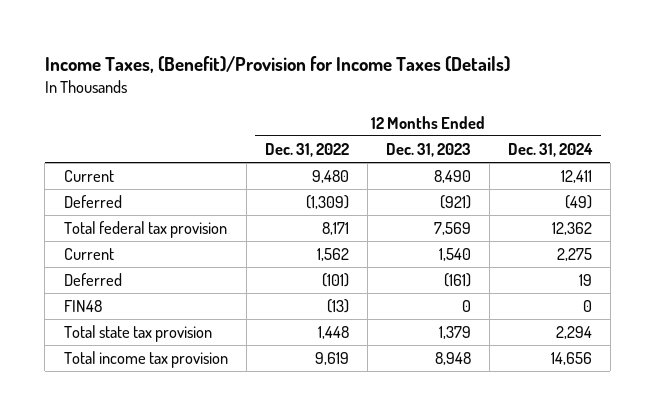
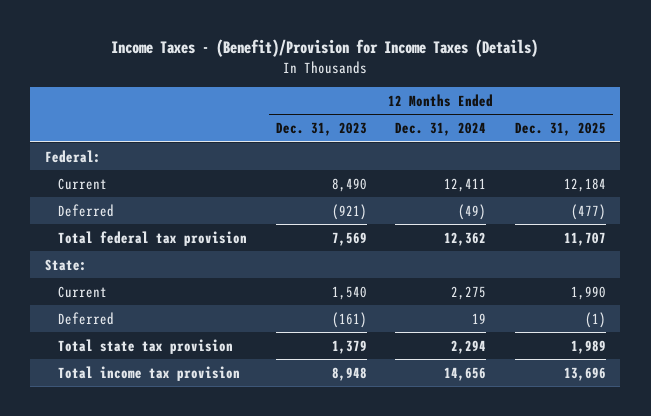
- Income Taxes, (Benefit)/Provision for Income Taxes (Details)
+ Income Taxes - (Benefit)/Provision for Income Taxes (Details)
- | 12 Months Ended Dec. 31, 2022 | 12 Months Ended Dec. 31, 2023 | 12 Months Ended Dec. 31, 2024
+ | 12 Months Ended Dec. 31, 2023 | 12 Months Ended Dec. 31, 2024 | 12 Months Ended Dec. 31, 2025
+ Federal:
+ State:
- FIN48 | (13) | 0 | 0

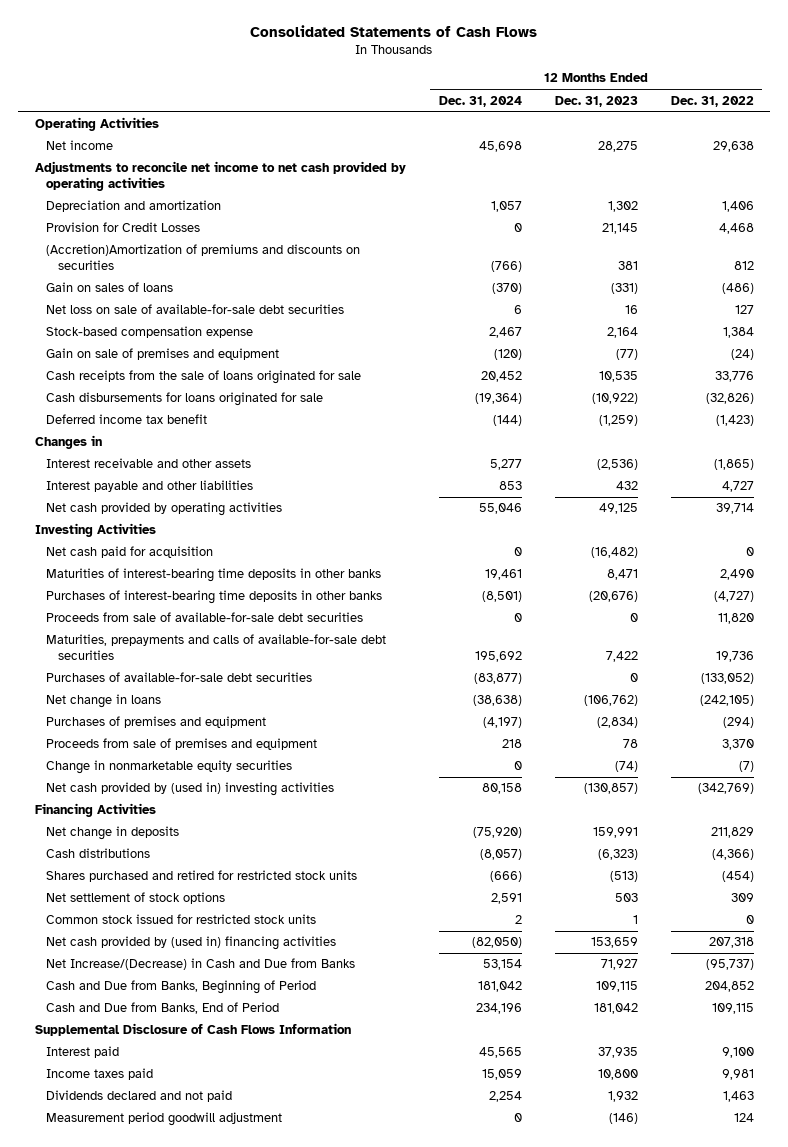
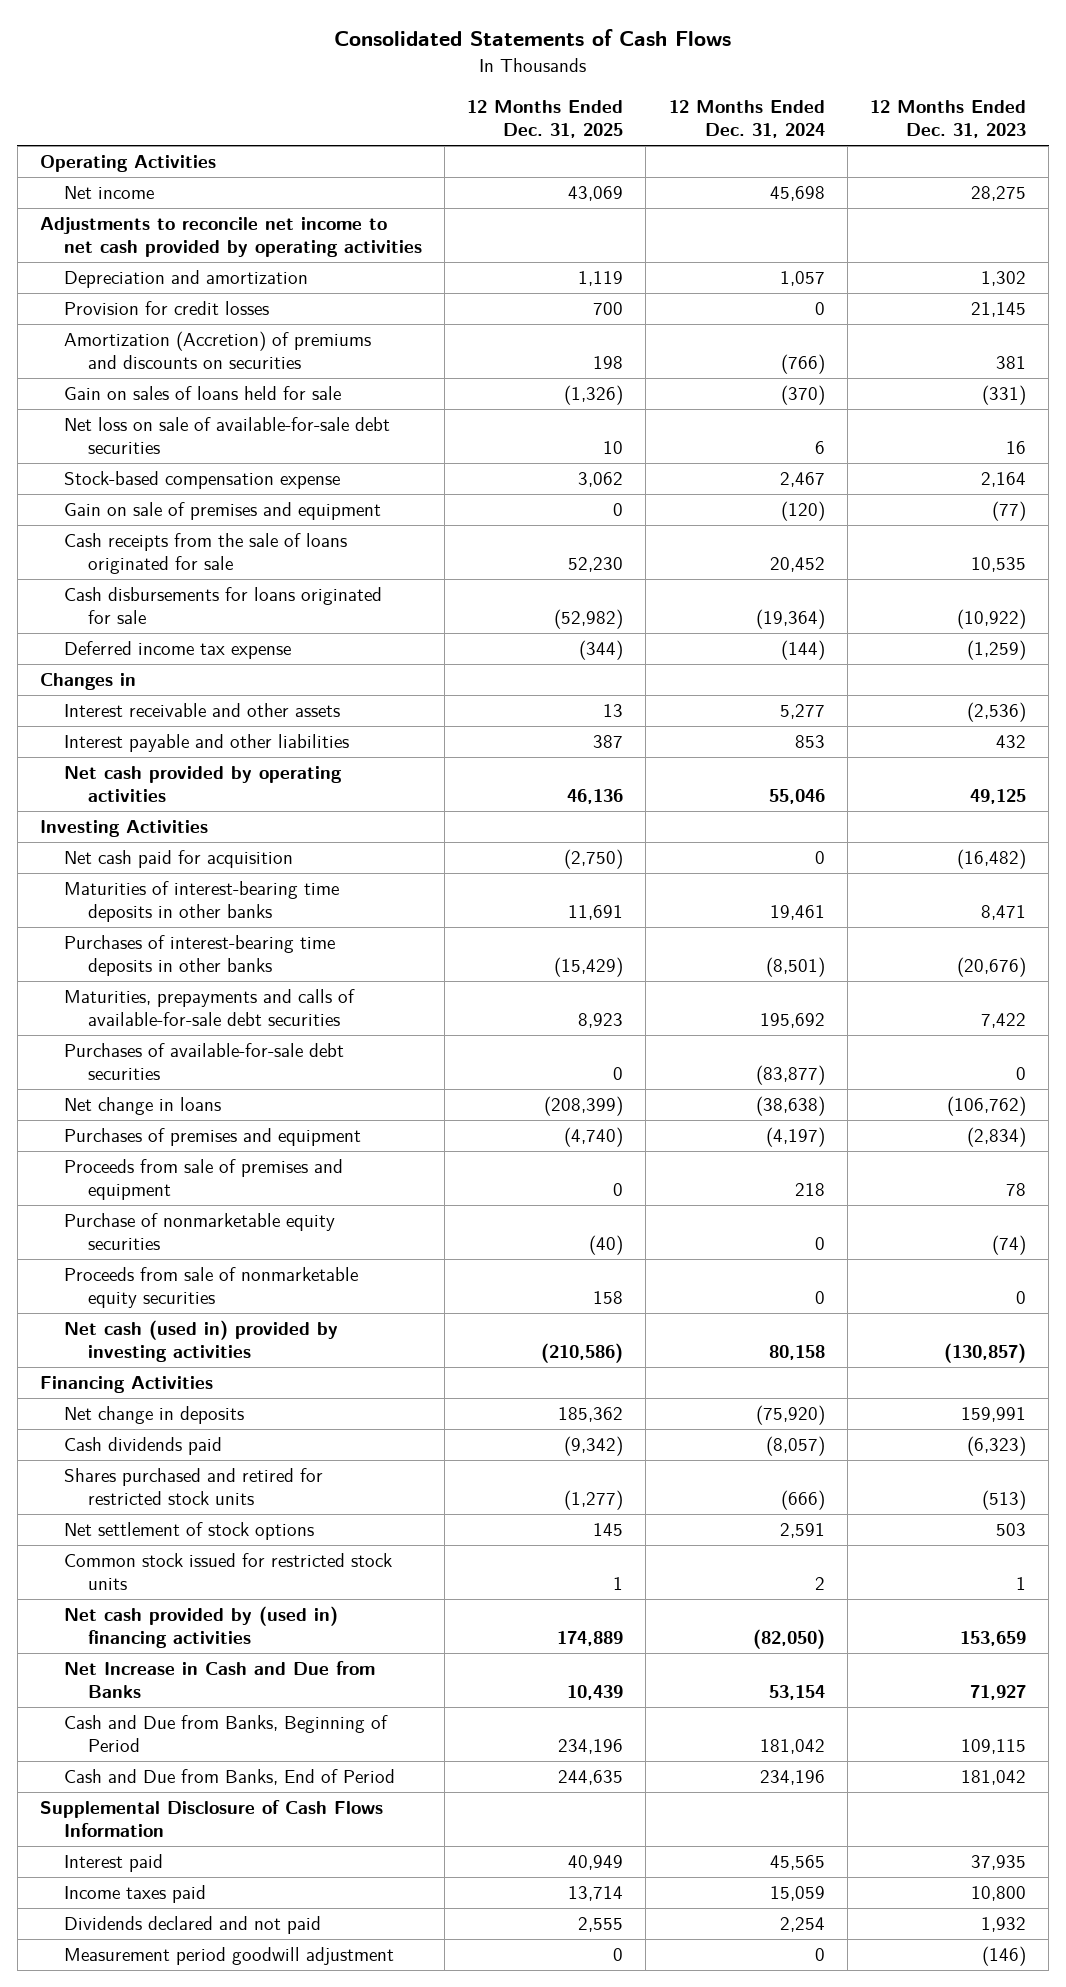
- | 12 Months Ended Dec. 31, 2024 | 12 Months Ended Dec. 31, 2023 | 12 Months Ended Dec. 31, 2022
+ | 12 Months Ended Dec. 31, 2025 | 12 Months Ended Dec. 31, 2024 | 12 Months Ended Dec. 31, 2023
- Provision for Credit Losses | 0 | 21,145 | 4,468
- (Accretion)Amortization of premiums and discounts on securities | (766) | 381 | 812
- Gain on sales of loans | (370) | (331) | (486)
+ Provision for credit losses | 700 | 0 | 21,145
+ Amortization (Accretion) of premiums and discounts on securities | 198 | (766) | 381
+ Gain on sales of loans held for sale | (1,326) | (370) | (331)
- Deferred income tax benefit | (144) | (1,259) | (1,423)
+ Deferred income tax expense | (344) | (144) | (1,259)
- Proceeds from sale of available-for-sale debt securities | 0 | 0 | 11,820
- Change in nonmarketable equity securities | 0 | (74) | (7)
- Net cash provided by (used in) investing activities | 80,158 | (130,857) | (342,769)
+ Purchase of nonmarketable equity securities | (40) | 0 | (74)
+ Proceeds from sale of nonmarketable equity securities | 158 | 0 | 0
+ Net cash (used in) provided by investing activities | (210,586) | 80,158 | (130,857)
- Cash distributions | (8,057) | (6,323) | (4,366)
+ Cash dividends paid | (9,342) | (8,057) | (6,323)
- Net Increase/(Decrease) in Cash and Due from Banks | 53,154 | 71,927 | (95,737)
+ Net Increase in Cash and Due from Banks | 10,439 | 53,154 | 71,927

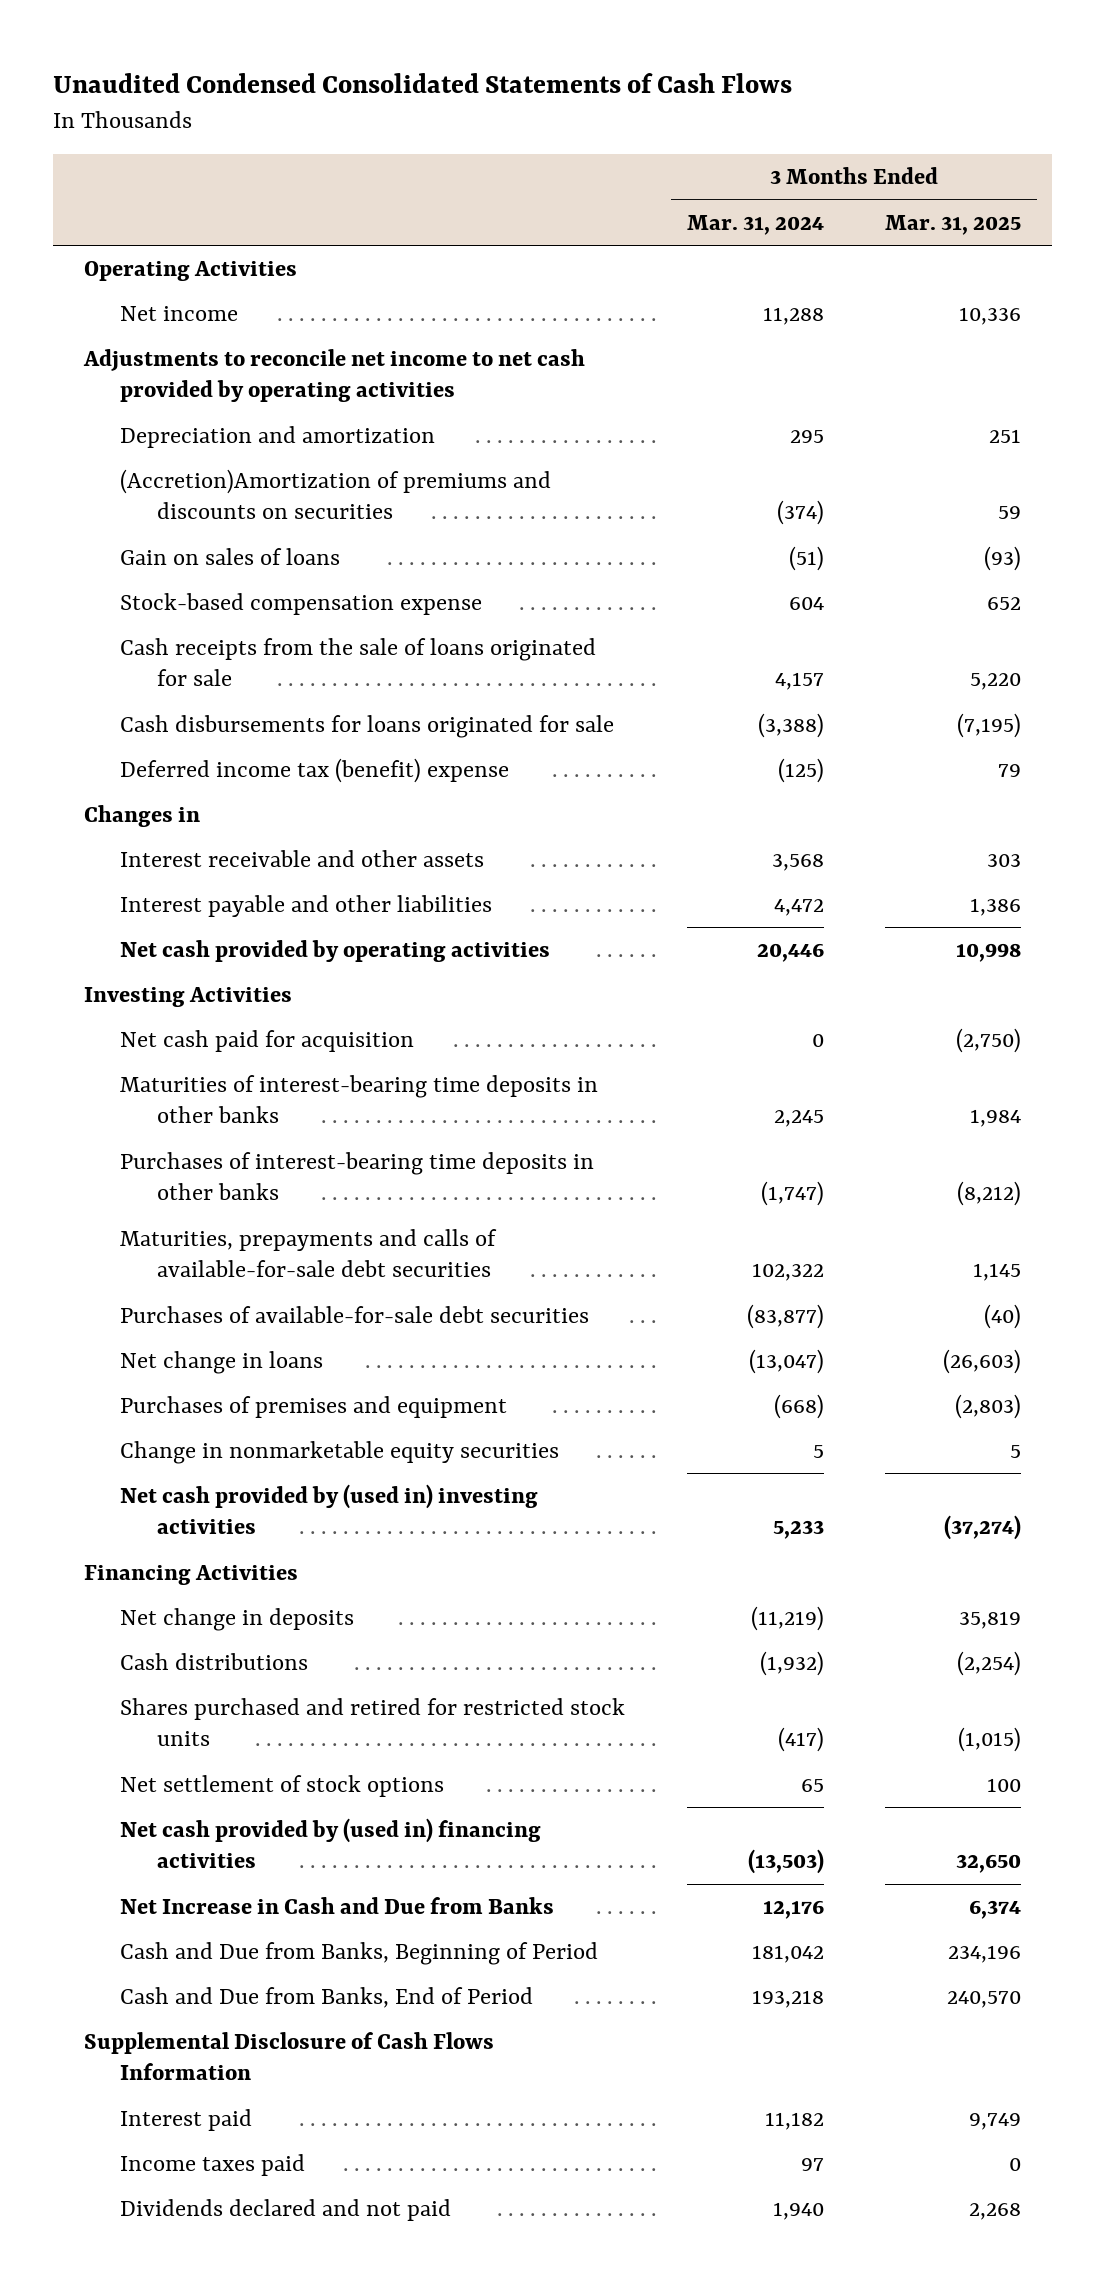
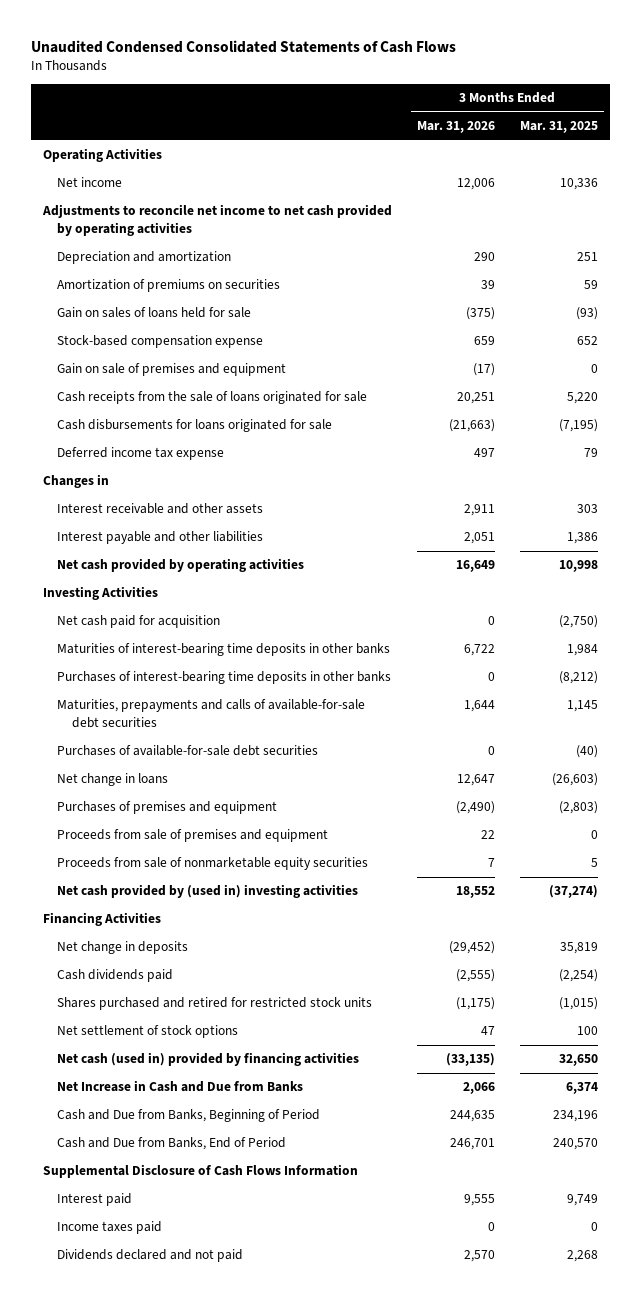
- | 3 Months Ended Mar. 31, 2024 | 3 Months Ended Mar. 31, 2025
+ | 3 Months Ended Mar. 31, 2026 | 3 Months Ended Mar. 31, 2025
- (Accretion)Amortization of premiums and discounts on securities | (374) | 59
- Gain on sales of loans | (51) | (93)
+ Amortization of premiums on securities | 39 | 59
+ Gain on sales of loans held for sale | (375) | (93)
+ Gain on sale of premises and equipment | (17) | 0
- Deferred income tax (benefit) expense | (125) | 79
+ Deferred income tax expense | 497 | 79
- Change in nonmarketable equity securities | 5 | 5
+ Proceeds from sale of premises and equipment | 22 | 0
+ Proceeds from sale of nonmarketable equity securities | 7 | 5
- Cash distributions | (1,932) | (2,254)
+ Cash dividends paid | (2,555) | (2,254)
- Net cash provided by (used in) financing activities | (13,503) | 32,650
+ Net cash (used in) provided by financing activities | (33,135) | 32,650

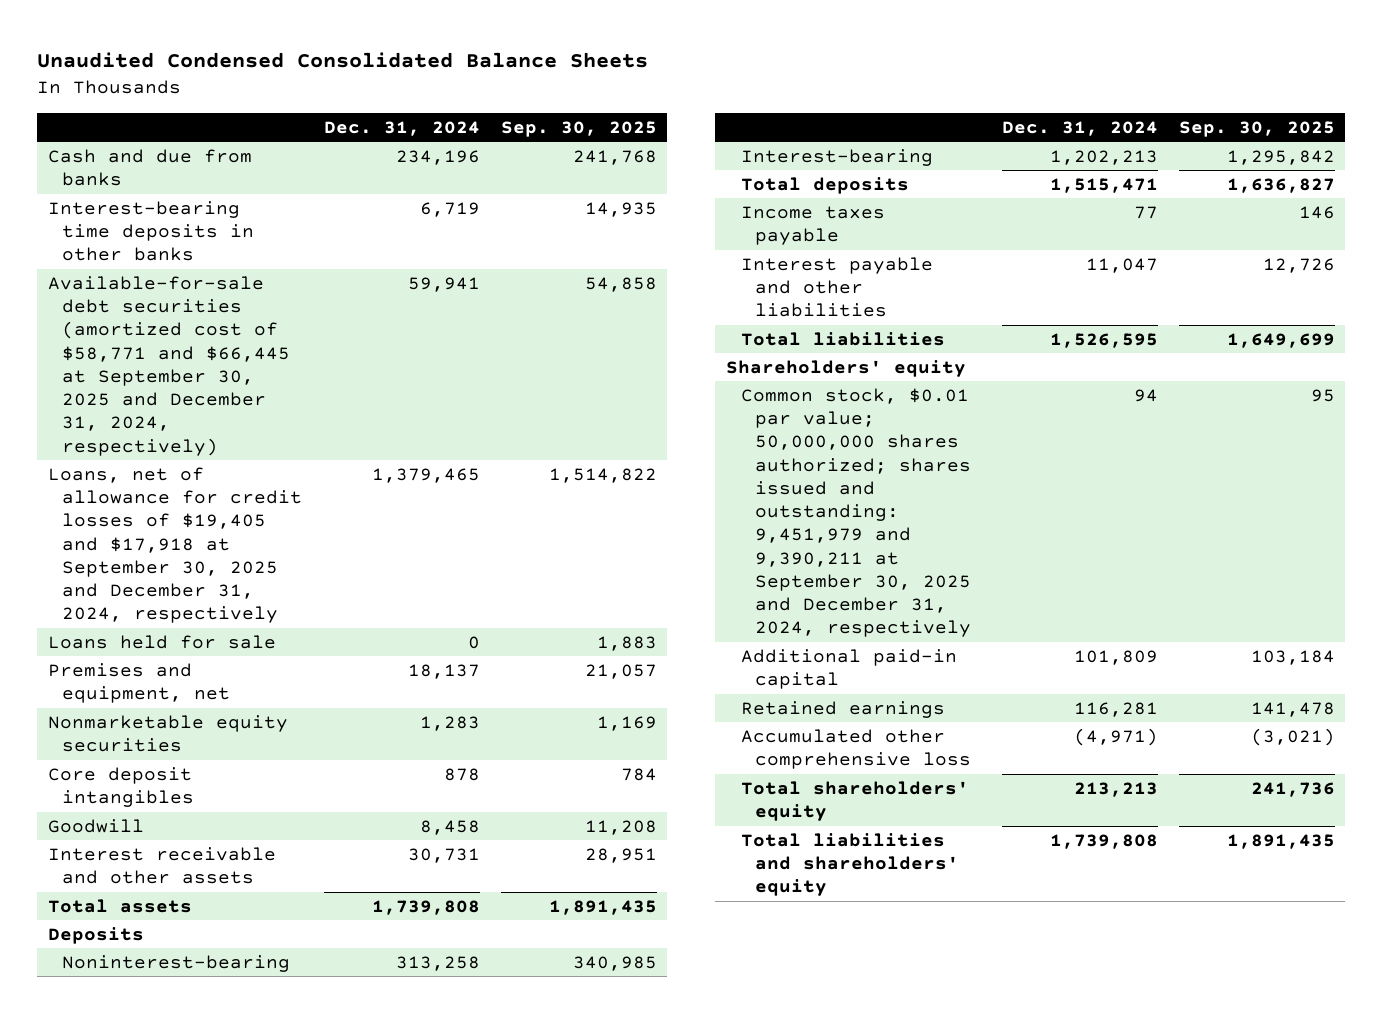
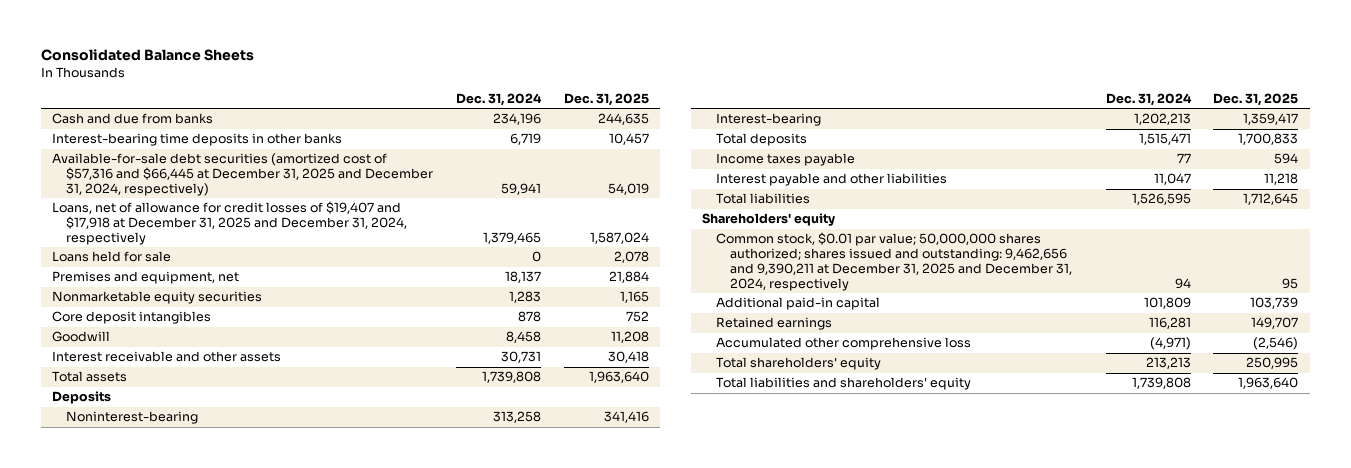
- Unaudited Condensed Consolidated Balance Sheets
+ Consolidated Balance Sheets
- | Dec. 31, 2024 | Sep. 30, 2025
+ | Dec. 31, 2024 | Dec. 31, 2025
- Available-for-sale debt securities (amortized cost of $58,771 and $66,445 at September 30, 2025 and December 31, 2024, respectively) | 59,941 | 54,858
- Loans, net of allowance for credit losses of $19,405 and $17,918 at September 30, 2025 and December 31, 2024, respectively | 1,379,465 | 1,514,822
+ Available-for-sale debt securities (amortized cost of $57,316 and $66,445 at December 31, 2025 and December 31, 2024, respectively) | 59,941 | 54,019
+ Loans, net of allowance for credit losses of $19,407 and $17,918 at December 31, 2025 and December 31, 2024, respectively | 1,379,465 | 1,587,024
- Common stock, $0.01 par value; 50,000,000 shares authorized; shares issued and outstanding: 9,451,979 and 9,390,211 at September 30, 2025 and December 31, 2024, respectively | 94 | 95
+ Common stock, $0.01 par value; 50,000,000 shares authorized; shares issued and outstanding: 9,462,656 and 9,390,211 at December 31, 2025 and December 31, 2024, respectively | 94 | 95

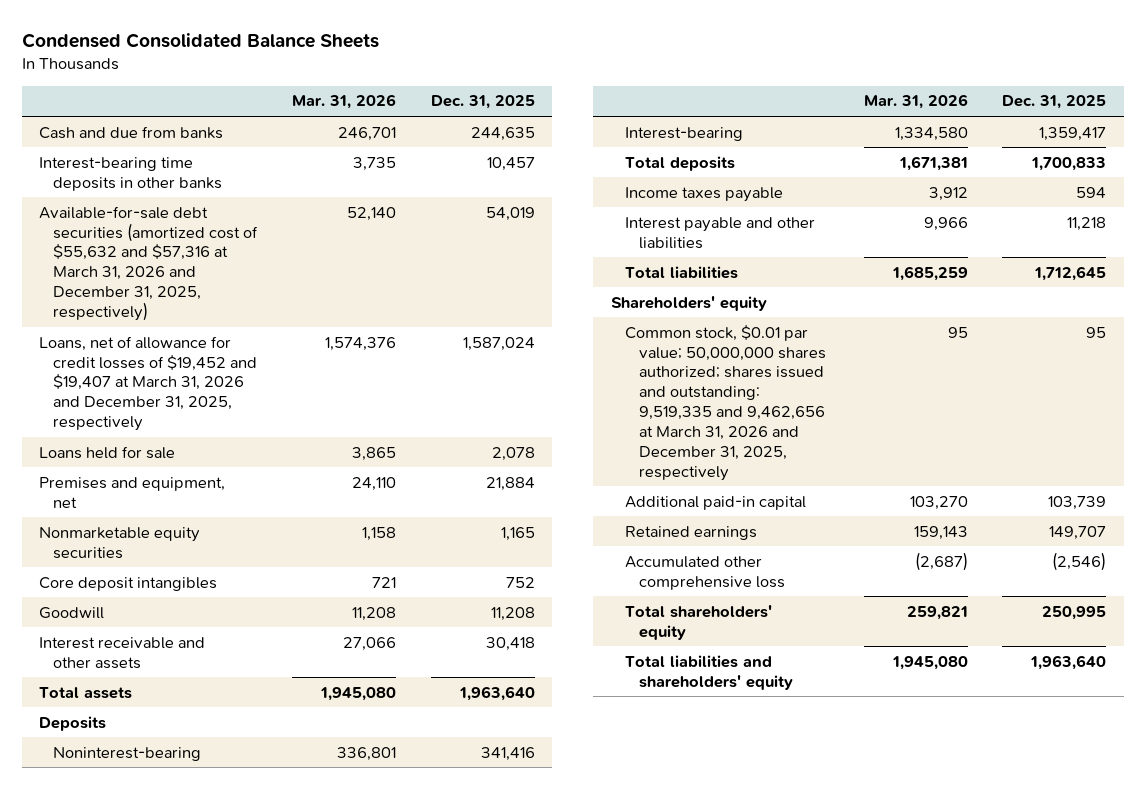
- Consolidated Balance Sheets
+ Condensed Consolidated Balance Sheets
- | Dec. 31, 2024 | Dec. 31, 2025
+ | Mar. 31, 2026 | Dec. 31, 2025
- Available-for-sale debt securities (amortized cost of $57,316 and $66,445 at December 31, 2025 and December 31, 2024, respectively) | 59,941 | 54,019
- Loans, net of allowance for credit losses of $19,407 and $17,918 at December 31, 2025 and December 31, 2024, respectively | 1,379,465 | 1,587,024
+ Available-for-sale debt securities (amortized cost of $55,632 and $57,316 at March 31, 2026 and December 31, 2025, respectively) | 52,140 | 54,019
+ Loans, net of allowance for credit losses of $19,452 and $19,407 at March 31, 2026 and December 31, 2025, respectively | 1,574,376 | 1,587,024
- Common stock, $0.01 par value; 50,000,000 shares authorized; shares issued and outstanding: 9,462,656 and 9,390,211 at December 31, 2025 and December 31, 2024, respectively | 94 | 95
+ Common stock, $0.01 par value; 50,000,000 shares authorized; shares issued and outstanding: 9,519,335 and 9,462,656 at March 31, 2026 and December 31, 2025, respectively | 95 | 95

